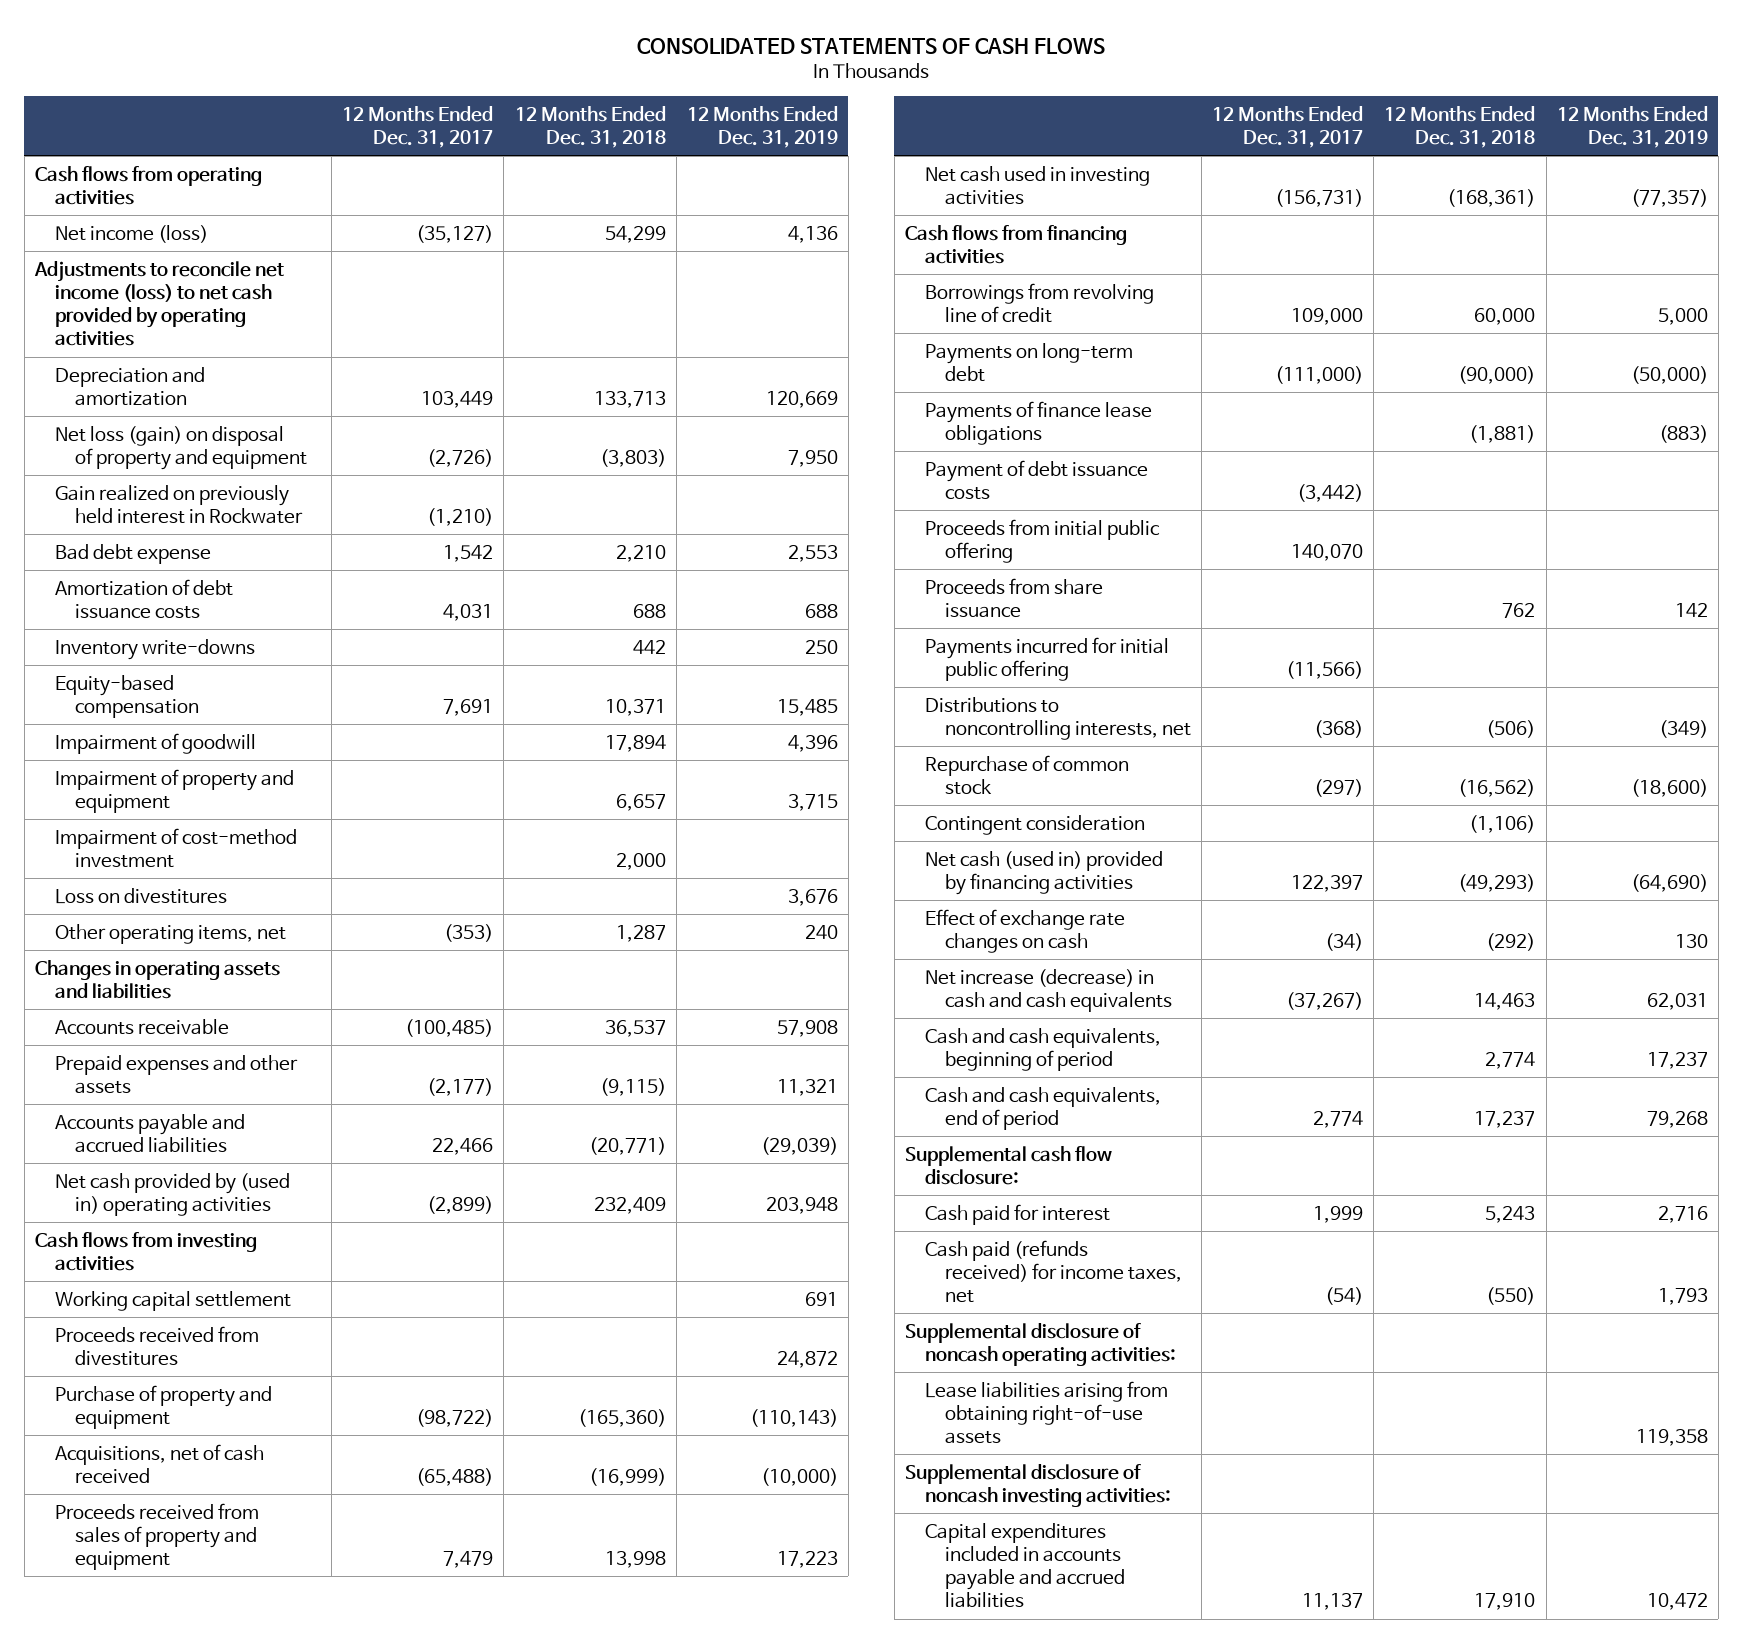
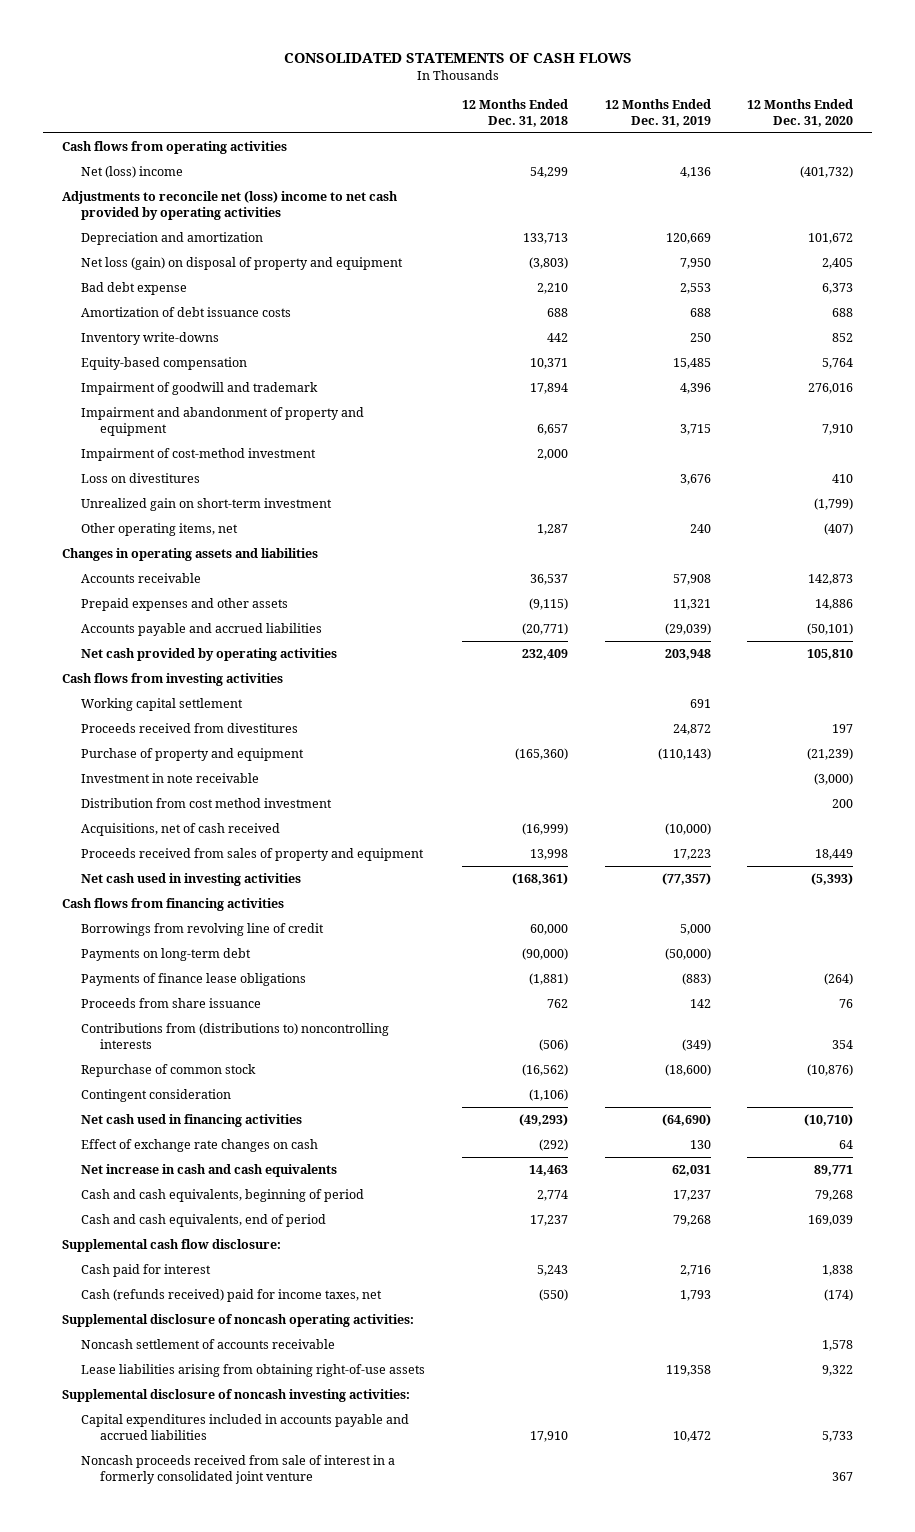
- | 12 Months Ended Dec. 31, 2017 | 12 Months Ended Dec. 31, 2018 | 12 Months Ended Dec. 31, 2019
+ | 12 Months Ended Dec. 31, 2018 | 12 Months Ended Dec. 31, 2019 | 12 Months Ended Dec. 31, 2020
- Net income (loss) | (35,127) | 54,299 | 4,136
- Adjustments to reconcile net income (loss) to net cash provided by operating activities
+ Net (loss) income | 54,299 | 4,136 | (401,732)
+ Adjustments to reconcile net (loss) income to net cash provided by operating activities
- Gain realized on previously held interest in Rockwater | (1,210) | |
- Impairment of goodwill | | 17,894 | 4,396
- Impairment of property and equipment | | 6,657 | 3,715
+ Impairment of goodwill and trademark | 17,894 | 4,396 | 276,016
+ Impairment and abandonment of property and equipment | 6,657 | 3,715 | 7,910
+ Unrealized gain on short-term investment | | | (1,799)
- Net cash provided by (used in) operating activities | (2,899) | 232,409 | 203,948
+ Net cash provided by operating activities | 232,409 | 203,948 | 105,810
+ Investment in note receivable | | | (3,000)
+ Distribution from cost method investment | | | 200
- Payment of debt issuance costs | (3,442) | |
- Proceeds from initial public offering | 140,070 | |
- Payments incurred for initial public offering | (11,566) | |
- Distributions to noncontrolling interests, net | (368) | (506) | (349)
+ Contributions from (distributions to) noncontrolling interests | (506) | (349) | 354
- Net cash (used in) provided by financing activities | 122,397 | (49,293) | (64,690)
+ Net cash used in financing activities | (49,293) | (64,690) | (10,710)
- Net increase (decrease) in cash and cash equivalents | (37,267) | 14,463 | 62,031
+ Net increase in cash and cash equivalents | 14,463 | 62,031 | 89,771
- Cash paid (refunds received) for income taxes, net | (54) | (550) | 1,793
+ Cash (refunds received) paid for income taxes, net | (550) | 1,793 | (174)
+ Noncash settlement of accounts receivable | | | 1,578
+ Noncash proceeds received from sale of interest in a formerly consolidated joint venture | | | 367

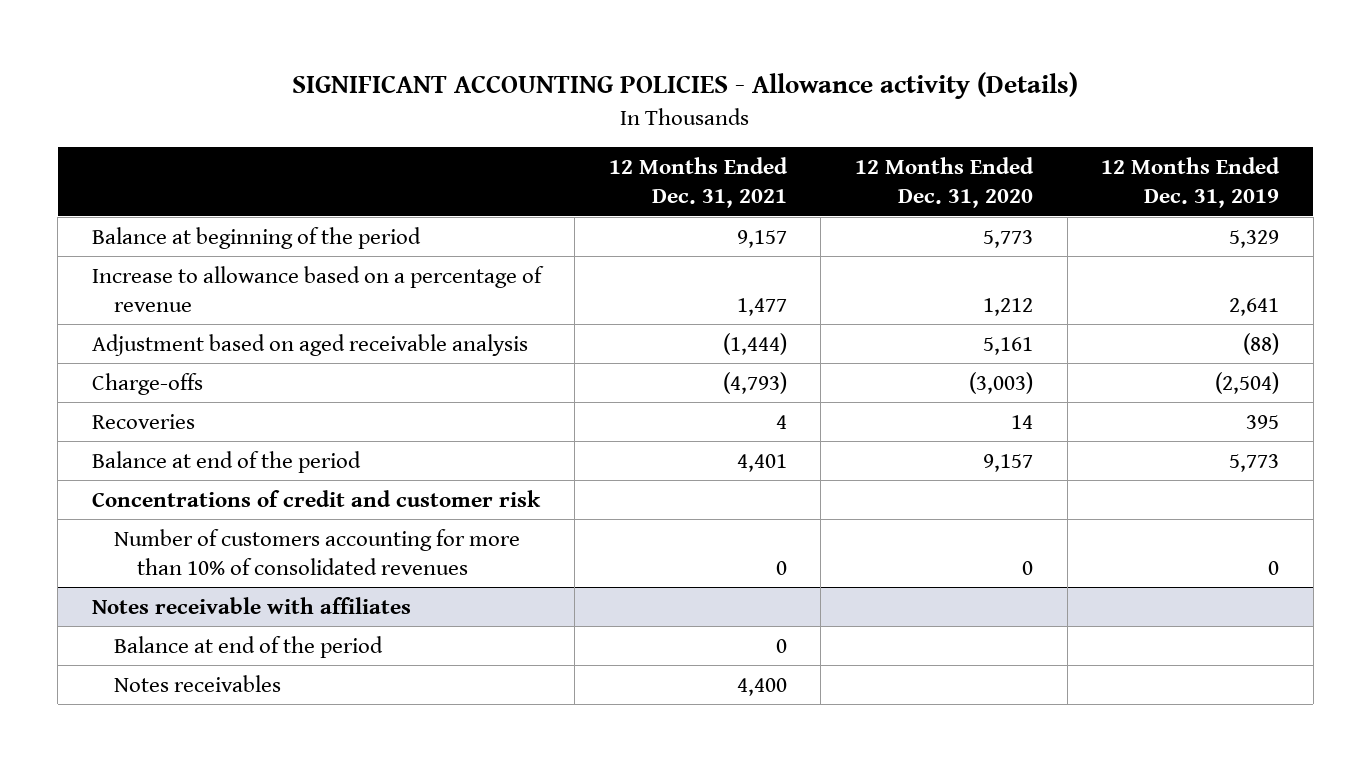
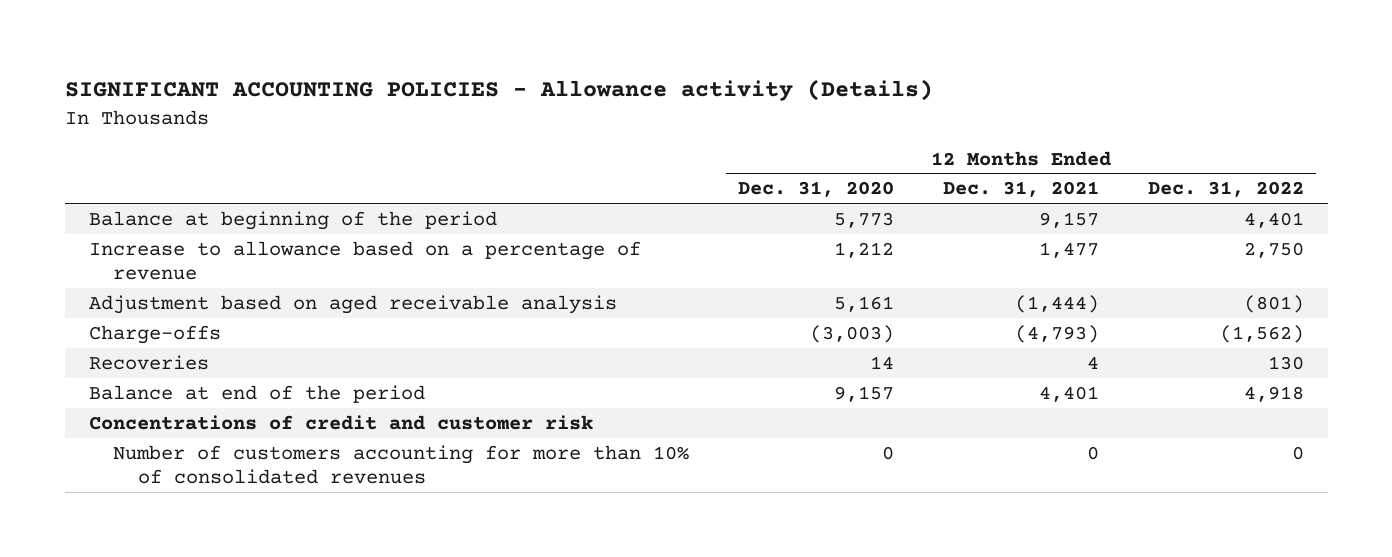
- | 12 Months Ended Dec. 31, 2021 | 12 Months Ended Dec. 31, 2020 | 12 Months Ended Dec. 31, 2019
+ | 12 Months Ended Dec. 31, 2020 | 12 Months Ended Dec. 31, 2021 | 12 Months Ended Dec. 31, 2022
- Notes receivable with affiliates
- Balance at end of the period | 0 | |
- Notes receivables | 4,400 | |

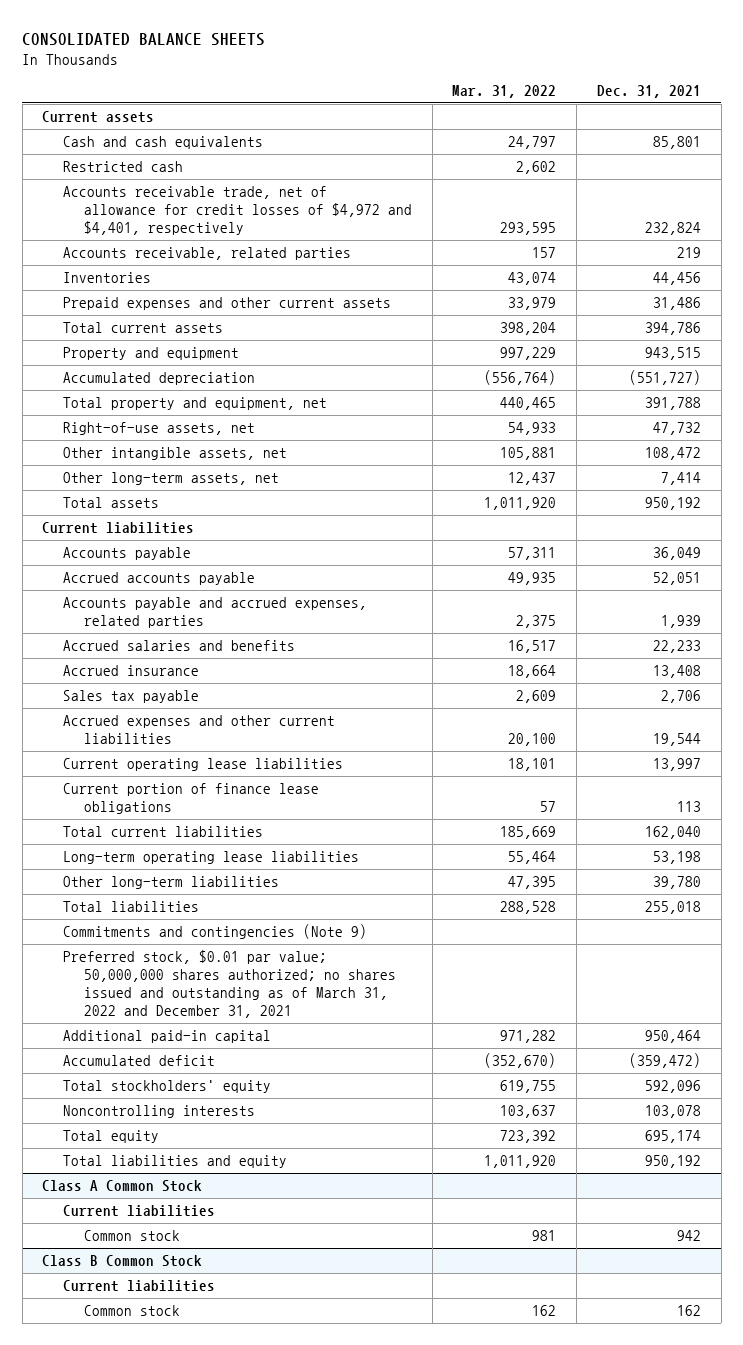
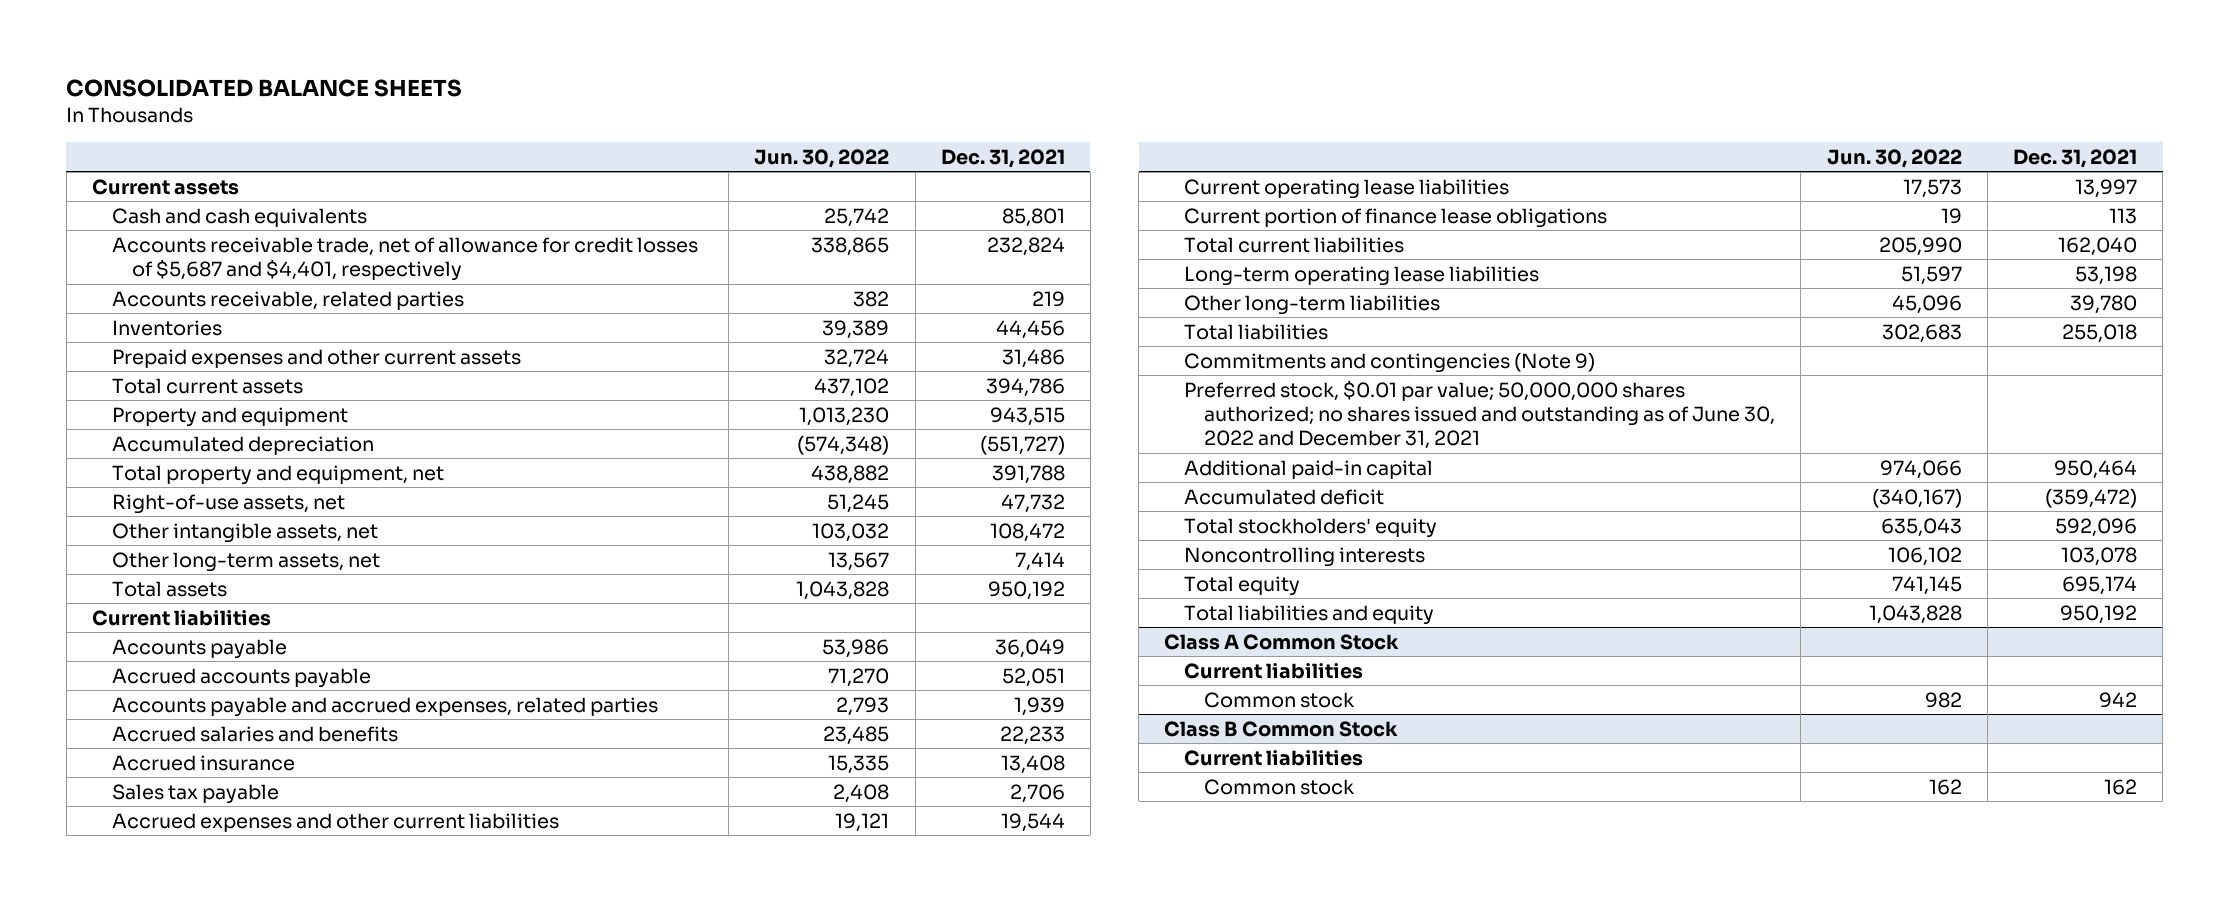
- | Mar. 31, 2022 | Dec. 31, 2021
+ | Jun. 30, 2022 | Dec. 31, 2021
- Restricted cash | 2,602 |
- Accounts receivable trade, net of allowance for credit losses of $4,972 and $4,401, respectively | 293,595 | 232,824
+ Accounts receivable trade, net of allowance for credit losses of $5,687 and $4,401, respectively | 338,865 | 232,824
- Preferred stock, $0.01 par value; 50,000,000 shares authorized; no shares issued and outstanding as of March 31, 2022 and December 31, 2021
+ Preferred stock, $0.01 par value; 50,000,000 shares authorized; no shares issued and outstanding as of June 30, 2022 and December 31, 2021

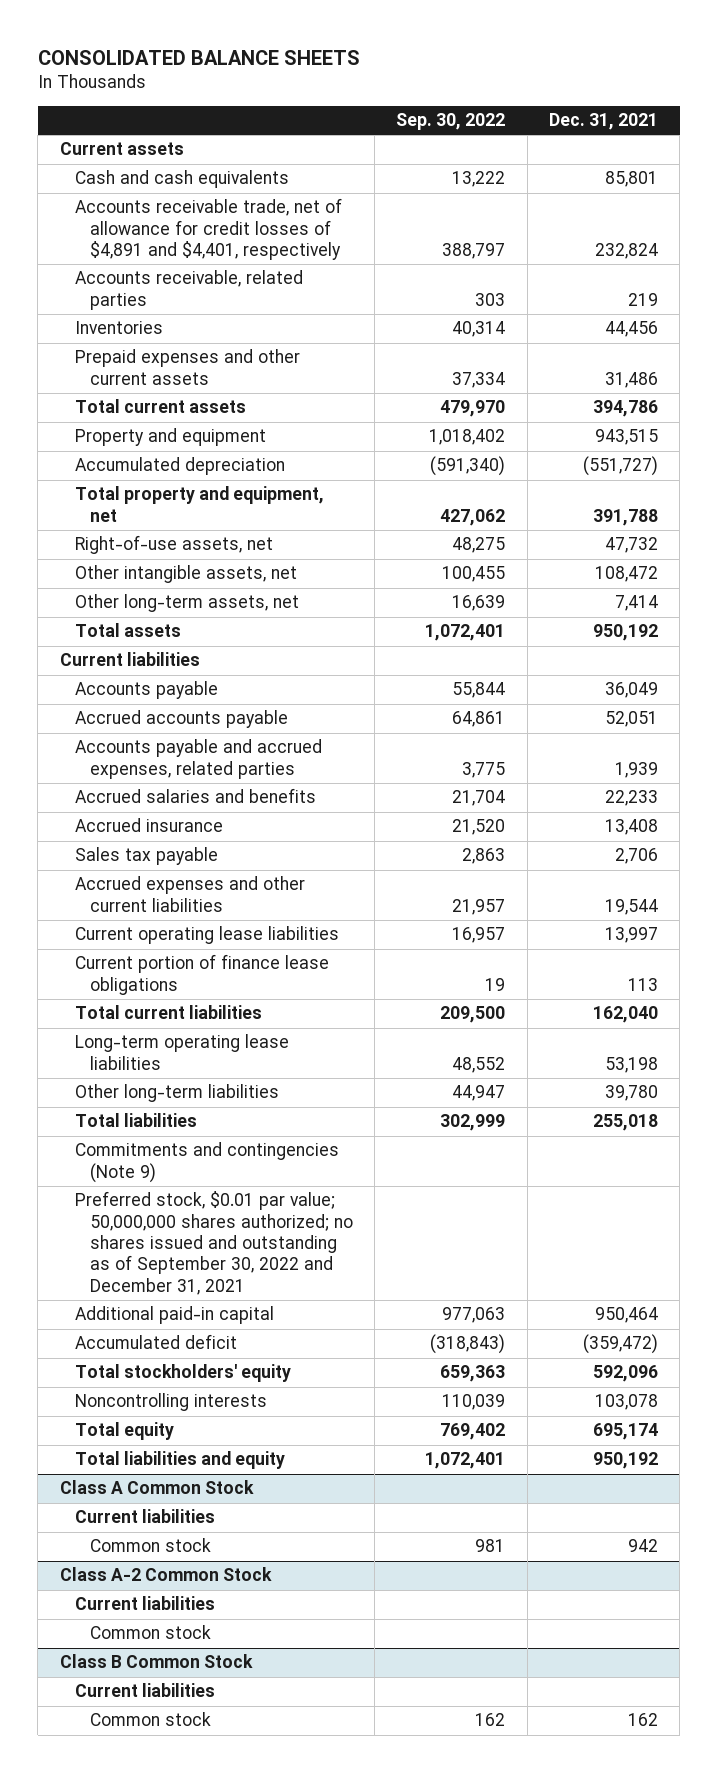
- | Jun. 30, 2022 | Dec. 31, 2021
+ | Sep. 30, 2022 | Dec. 31, 2021
- Accounts receivable trade, net of allowance for credit losses of $5,687 and $4,401, respectively | 338,865 | 232,824
+ Accounts receivable trade, net of allowance for credit losses of $4,891 and $4,401, respectively | 388,797 | 232,824
- Preferred stock, $0.01 par value; 50,000,000 shares authorized; no shares issued and outstanding as of June 30, 2022 and December 31, 2021
+ Preferred stock, $0.01 par value; 50,000,000 shares authorized; no shares issued and outstanding as of September 30, 2022 and December 31, 2021
+ Class A-2 Common Stock
+ Current liabilities
+ Common stock

